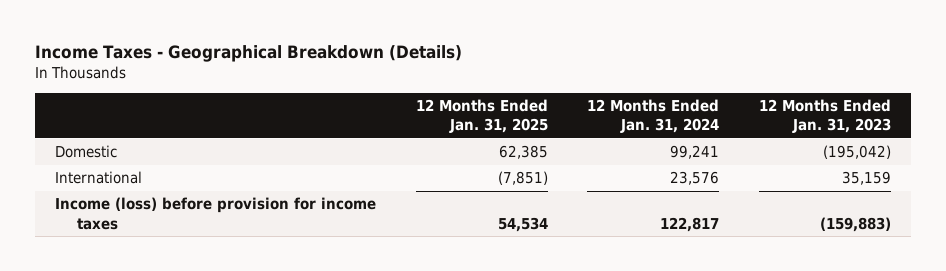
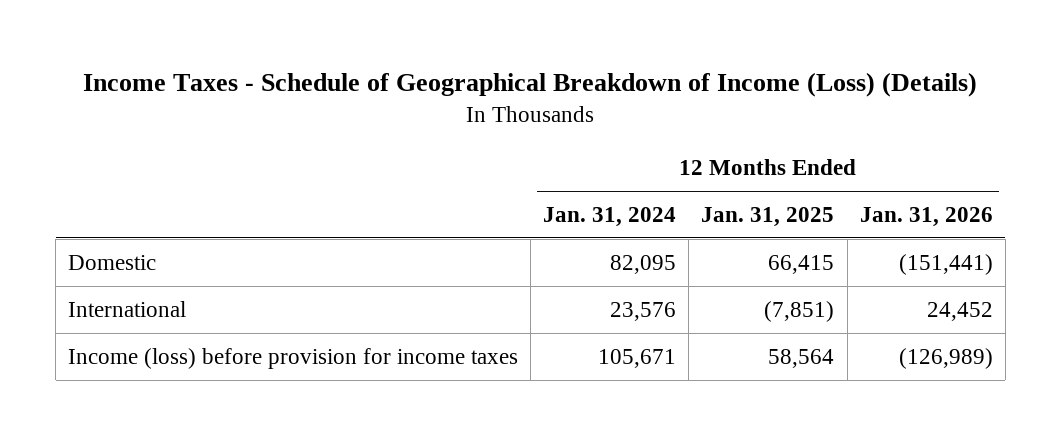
- Income Taxes - Geographical Breakdown (Details)
+ Income Taxes - Schedule of Geographical Breakdown of Income (Loss) (Details)
- | 12 Months Ended Jan. 31, 2025 | 12 Months Ended Jan. 31, 2024 | 12 Months Ended Jan. 31, 2023
+ | 12 Months Ended Jan. 31, 2024 | 12 Months Ended Jan. 31, 2025 | 12 Months Ended Jan. 31, 2026
- Domestic | 62,385 | 99,241 | (195,042)
+ Domestic | 82,095 | 66,415 | (151,441)
- Income (loss) before provision for income taxes | 54,534 | 122,817 | (159,883)
+ Income (loss) before provision for income taxes | 105,671 | 58,564 | (126,989)

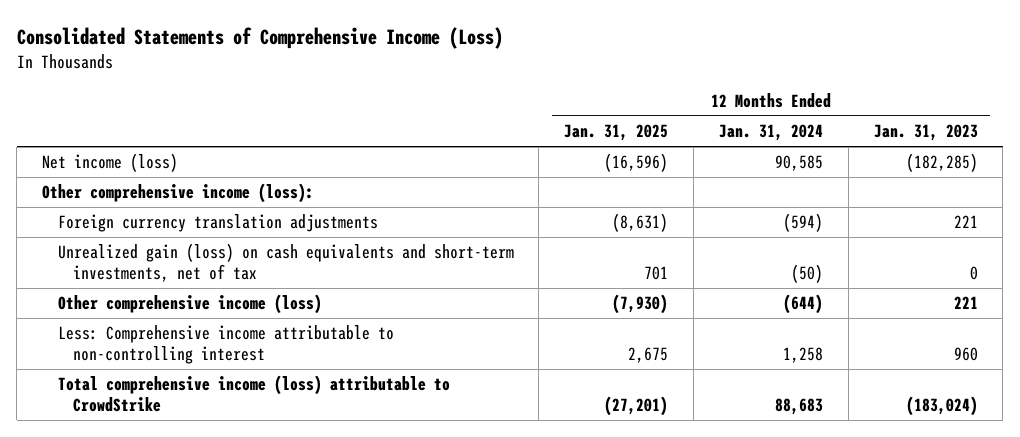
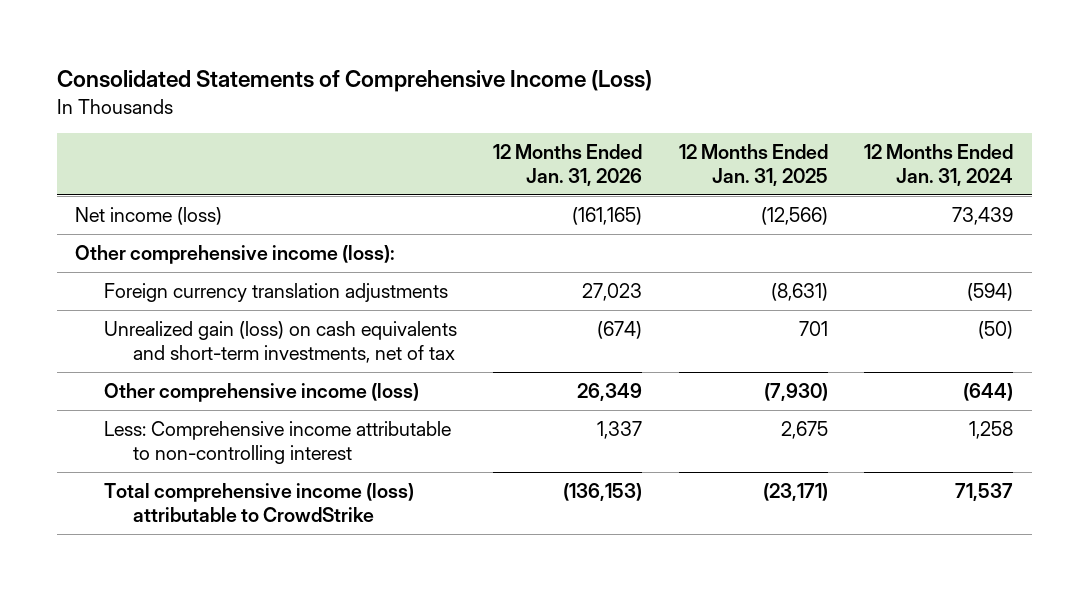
- | 12 Months Ended Jan. 31, 2025 | 12 Months Ended Jan. 31, 2024 | 12 Months Ended Jan. 31, 2023
+ | 12 Months Ended Jan. 31, 2026 | 12 Months Ended Jan. 31, 2025 | 12 Months Ended Jan. 31, 2024
- Net income (loss) | (16,596) | 90,585 | (182,285)
+ Net income (loss) | (161,165) | (12,566) | 73,439
- Total comprehensive income (loss) attributable to CrowdStrike | (27,201) | 88,683 | (183,024)
+ Total comprehensive income (loss) attributable to CrowdStrike | (136,153) | (23,171) | 71,537

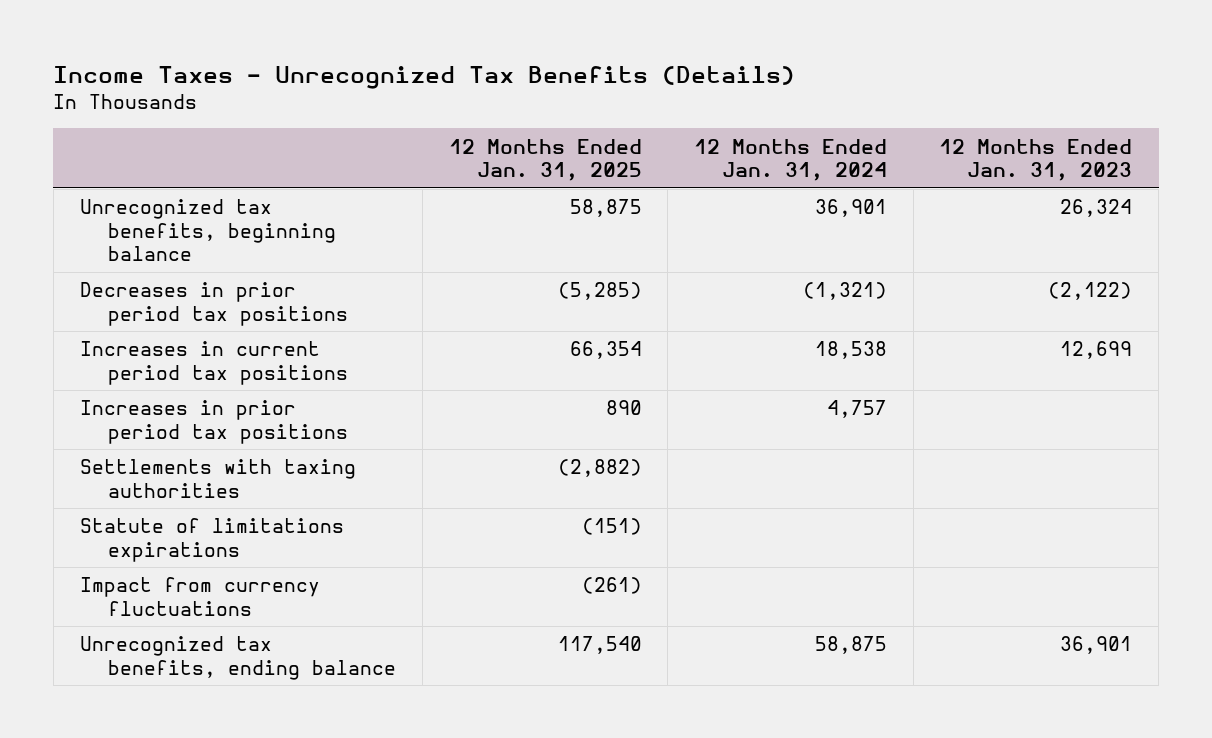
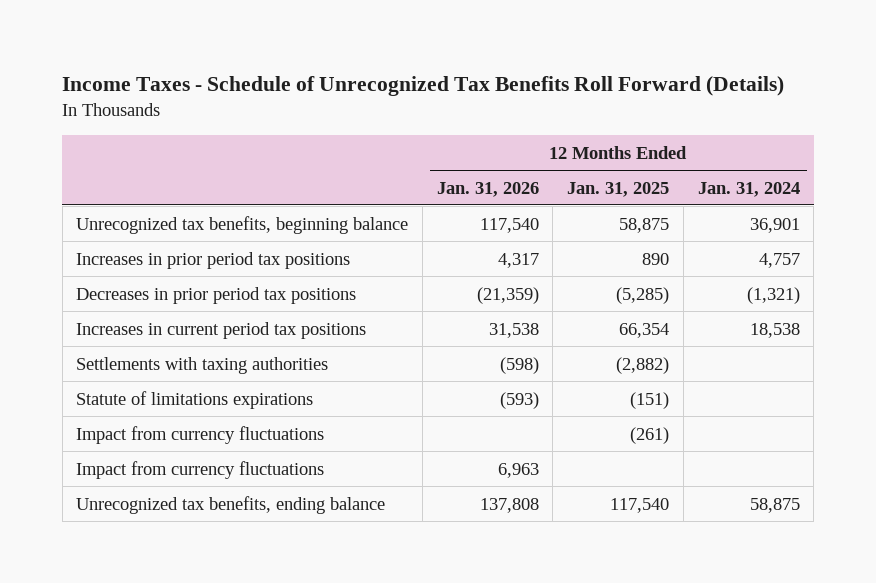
- Income Taxes - Unrecognized Tax Benefits (Details)
+ Income Taxes - Schedule of Unrecognized Tax Benefits Roll Forward (Details)
- | 12 Months Ended Jan. 31, 2025 | 12 Months Ended Jan. 31, 2024 | 12 Months Ended Jan. 31, 2023
+ | 12 Months Ended Jan. 31, 2026 | 12 Months Ended Jan. 31, 2025 | 12 Months Ended Jan. 31, 2024
moved up: Increases in prior period tax positions | 4,317 | 890 | 4,757
+ Impact from currency fluctuations | 6,963 | |

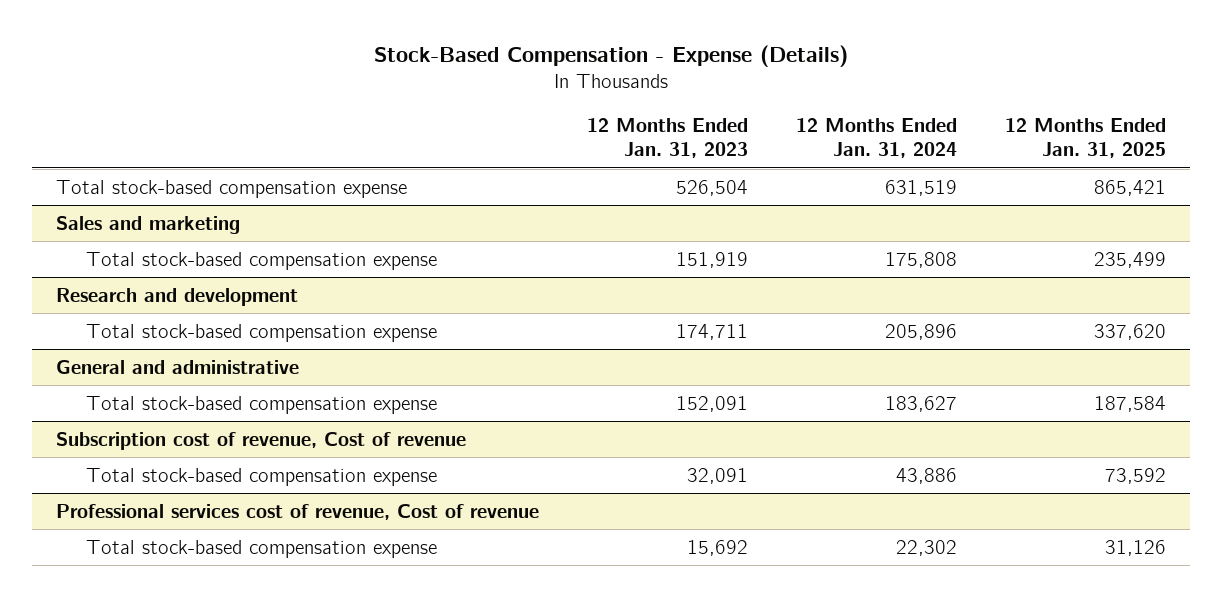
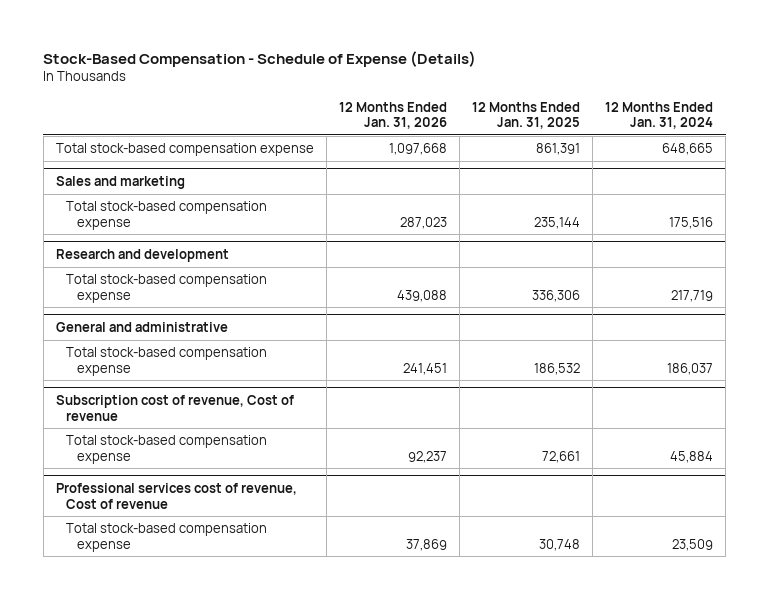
- Stock-Based Compensation - Expense (Details)
+ Stock-Based Compensation - Schedule of Expense (Details)
- | 12 Months Ended Jan. 31, 2023 | 12 Months Ended Jan. 31, 2024 | 12 Months Ended Jan. 31, 2025
+ | 12 Months Ended Jan. 31, 2026 | 12 Months Ended Jan. 31, 2025 | 12 Months Ended Jan. 31, 2024
- Total stock-based compensation expense | 526,504 | 631,519 | 865,421
+ Total stock-based compensation expense | 1,097,668 | 861,391 | 648,665
@ Sales and marketing
- Total stock-based compensation expense | 151,919 | 175,808 | 235,499
+ Total stock-based compensation expense | 287,023 | 235,144 | 175,516
@ Research and development
- Total stock-based compensation expense | 174,711 | 205,896 | 337,620
+ Total stock-based compensation expense | 439,088 | 336,306 | 217,719
@ General and administrative
- Total stock-based compensation expense | 152,091 | 183,627 | 187,584
+ Total stock-based compensation expense | 241,451 | 186,532 | 186,037
@ Subscription cost of revenue, Cost of revenue
- Total stock-based compensation expense | 32,091 | 43,886 | 73,592
+ Total stock-based compensation expense | 92,237 | 72,661 | 45,884
@ Professional services cost of revenue, Cost of revenue
- Total stock-based compensation expense | 15,692 | 22,302 | 31,126
+ Total stock-based compensation expense | 37,869 | 30,748 | 23,509

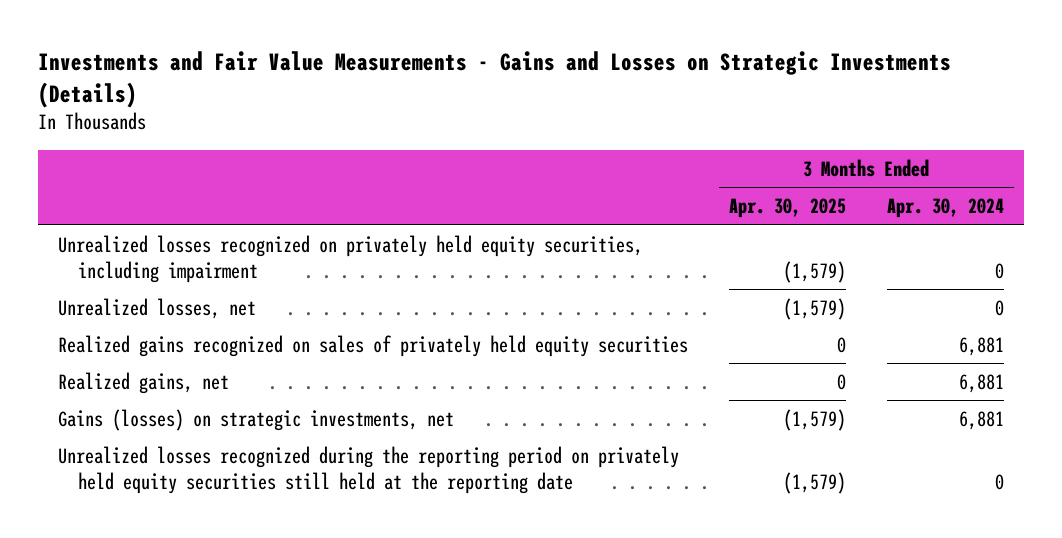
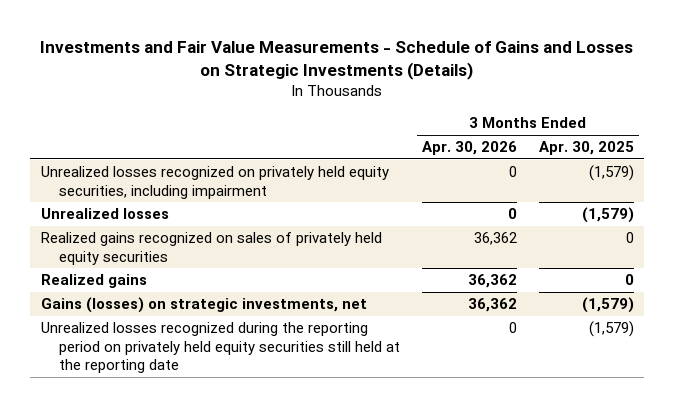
- Investments and Fair Value Measurements - Gains and Losses on Strategic Investments (Details)
+ Investments and Fair Value Measurements - Schedule of Gains and Losses on Strategic Investments (Details)
- | 3 Months Ended Apr. 30, 2025 | 3 Months Ended Apr. 30, 2024
+ | 3 Months Ended Apr. 30, 2026 | 3 Months Ended Apr. 30, 2025
- Unrealized losses, net | (1,579) | 0
+ Unrealized losses | 0 | (1,579)
- Realized gains, net | 0 | 6,881
+ Realized gains | 36,362 | 0

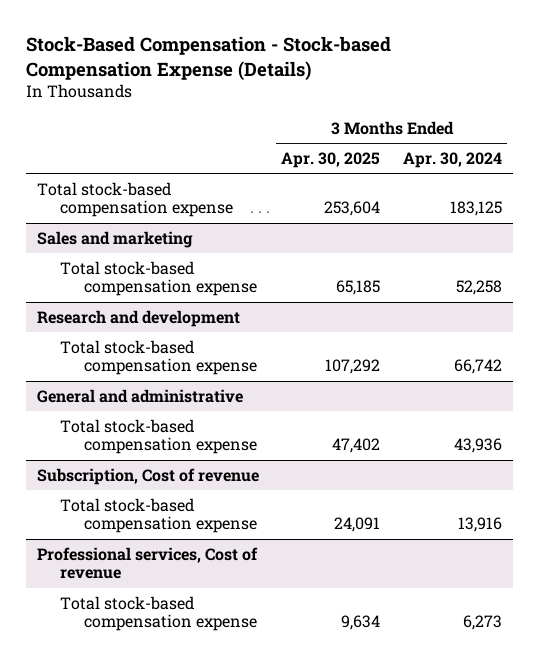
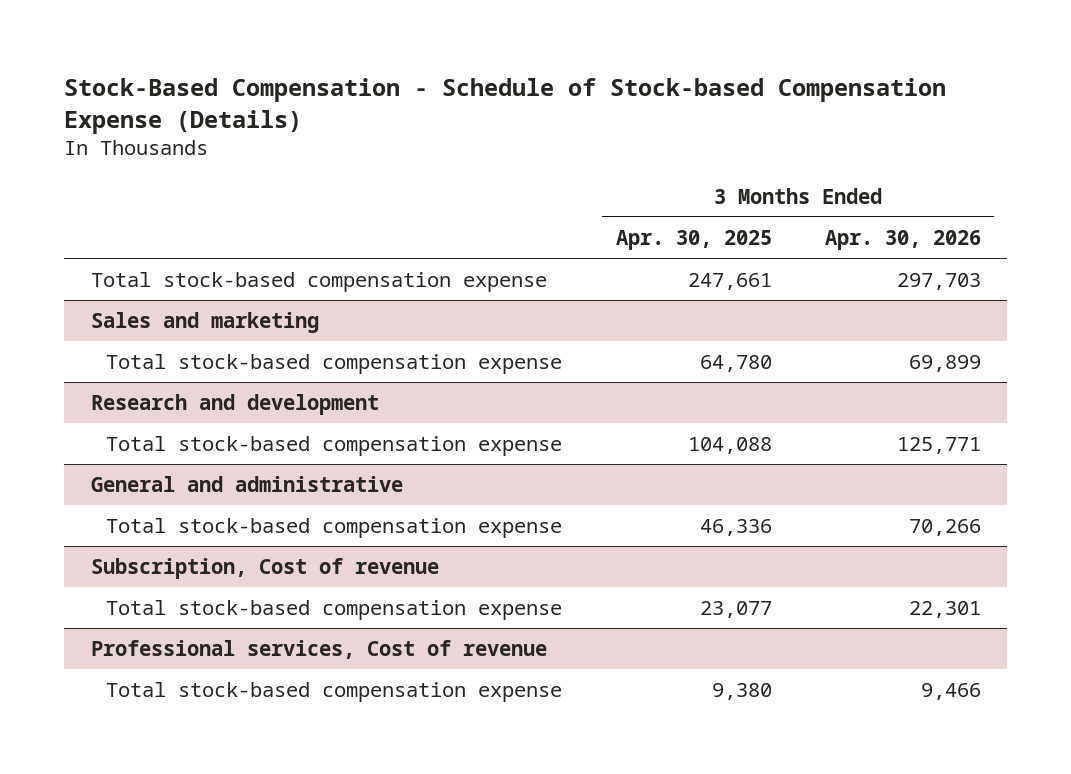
- Stock-Based Compensation - Stock-based Compensation Expense (Details)
+ Stock-Based Compensation - Schedule of Stock-based Compensation Expense (Details)
- | 3 Months Ended Apr. 30, 2025 | 3 Months Ended Apr. 30, 2024
+ | 3 Months Ended Apr. 30, 2025 | 3 Months Ended Apr. 30, 2026
- Total stock-based compensation expense | 253,604 | 183,125
+ Total stock-based compensation expense | 247,661 | 297,703
@ Sales and marketing
- Total stock-based compensation expense | 65,185 | 52,258
+ Total stock-based compensation expense | 64,780 | 69,899
@ Research and development
- Total stock-based compensation expense | 107,292 | 66,742
+ Total stock-based compensation expense | 104,088 | 125,771
@ General and administrative
- Total stock-based compensation expense | 47,402 | 43,936
+ Total stock-based compensation expense | 46,336 | 70,266
@ Subscription, Cost of revenue
- Total stock-based compensation expense | 24,091 | 13,916
+ Total stock-based compensation expense | 23,077 | 22,301
@ Professional services, Cost of revenue
- Total stock-based compensation expense | 9,634 | 6,273
+ Total stock-based compensation expense | 9,380 | 9,466

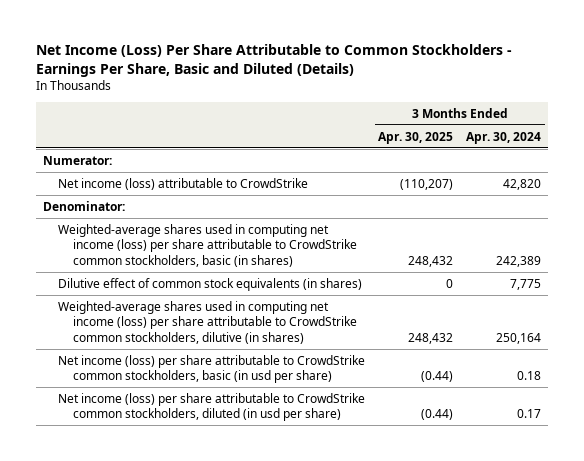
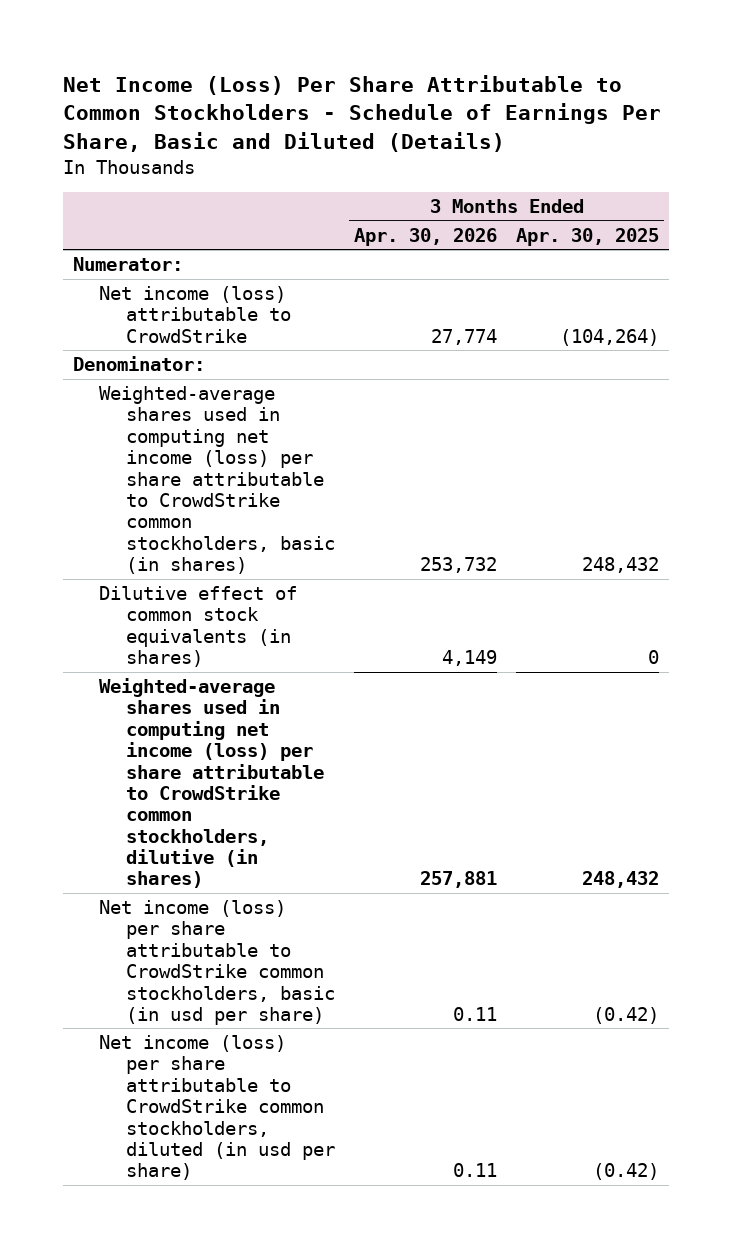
- Net Income (Loss) Per Share Attributable to Common Stockholders - Earnings Per Share, Basic and Diluted (Details)
+ Net Income (Loss) Per Share Attributable to Common Stockholders - Schedule of Earnings Per Share, Basic and Diluted (Details)
- | 3 Months Ended Apr. 30, 2025 | 3 Months Ended Apr. 30, 2024
+ | 3 Months Ended Apr. 30, 2026 | 3 Months Ended Apr. 30, 2025
- Net income (loss) attributable to CrowdStrike | (110,207) | 42,820
+ Net income (loss) attributable to CrowdStrike | 27,774 | (104,264)
- Net income (loss) per share attributable to CrowdStrike common stockholders, basic (in usd per share) | (0.44) | 0.18
- Net income (loss) per share attributable to CrowdStrike common stockholders, diluted (in usd per share) | (0.44) | 0.17
+ Net income (loss) per share attributable to CrowdStrike common stockholders, basic (in usd per share) | 0.11 | (0.42)
+ Net income (loss) per share attributable to CrowdStrike common stockholders, diluted (in usd per share) | 0.11 | (0.42)

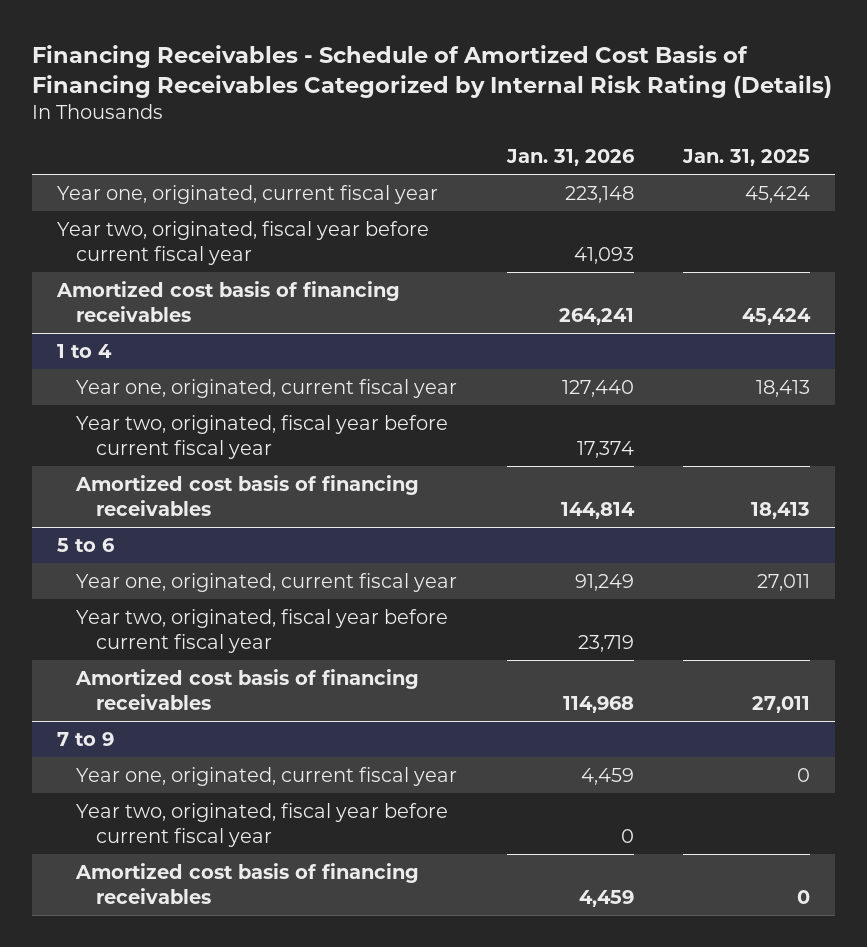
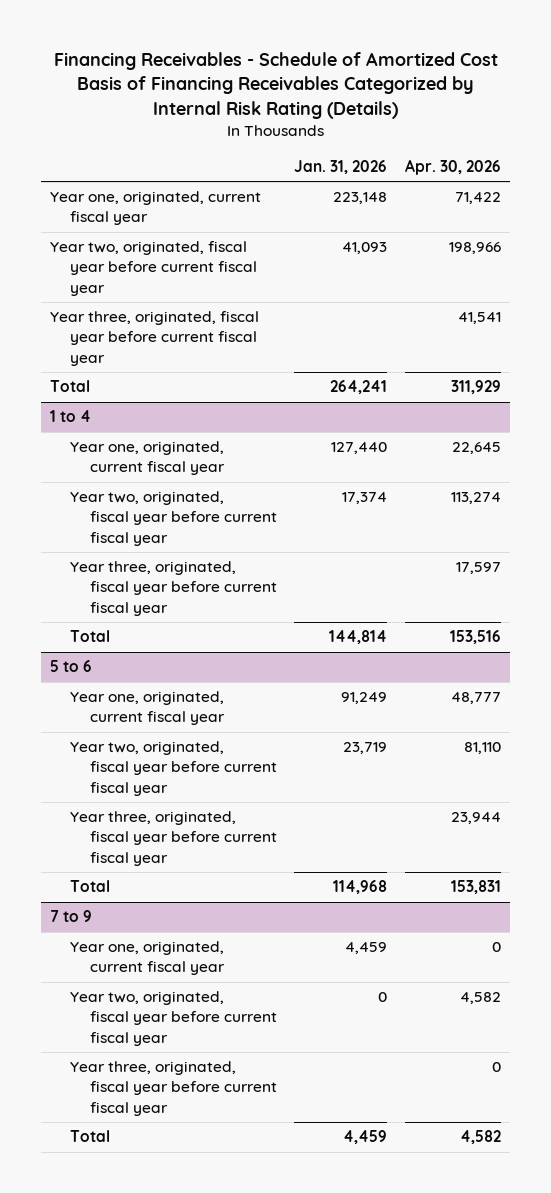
- | Jan. 31, 2026 | Jan. 31, 2025
+ | Jan. 31, 2026 | Apr. 30, 2026
- Amortized cost basis of financing receivables | 264,241 | 45,424
+ Year three, originated, fiscal year before current fiscal year | | 41,541
+ Total | 264,241 | 311,929
@ 1 to 4
- Amortized cost basis of financing receivables | 144,814 | 18,413
+ Year three, originated, fiscal year before current fiscal year | | 17,597
+ Total | 144,814 | 153,516
@ 5 to 6
- Amortized cost basis of financing receivables | 114,968 | 27,011
+ Year three, originated, fiscal year before current fiscal year | | 23,944
+ Total | 114,968 | 153,831
@ 7 to 9
- Amortized cost basis of financing receivables | 4,459 | 0
+ Year three, originated, fiscal year before current fiscal year | | 0
+ Total | 4,459 | 4,582

